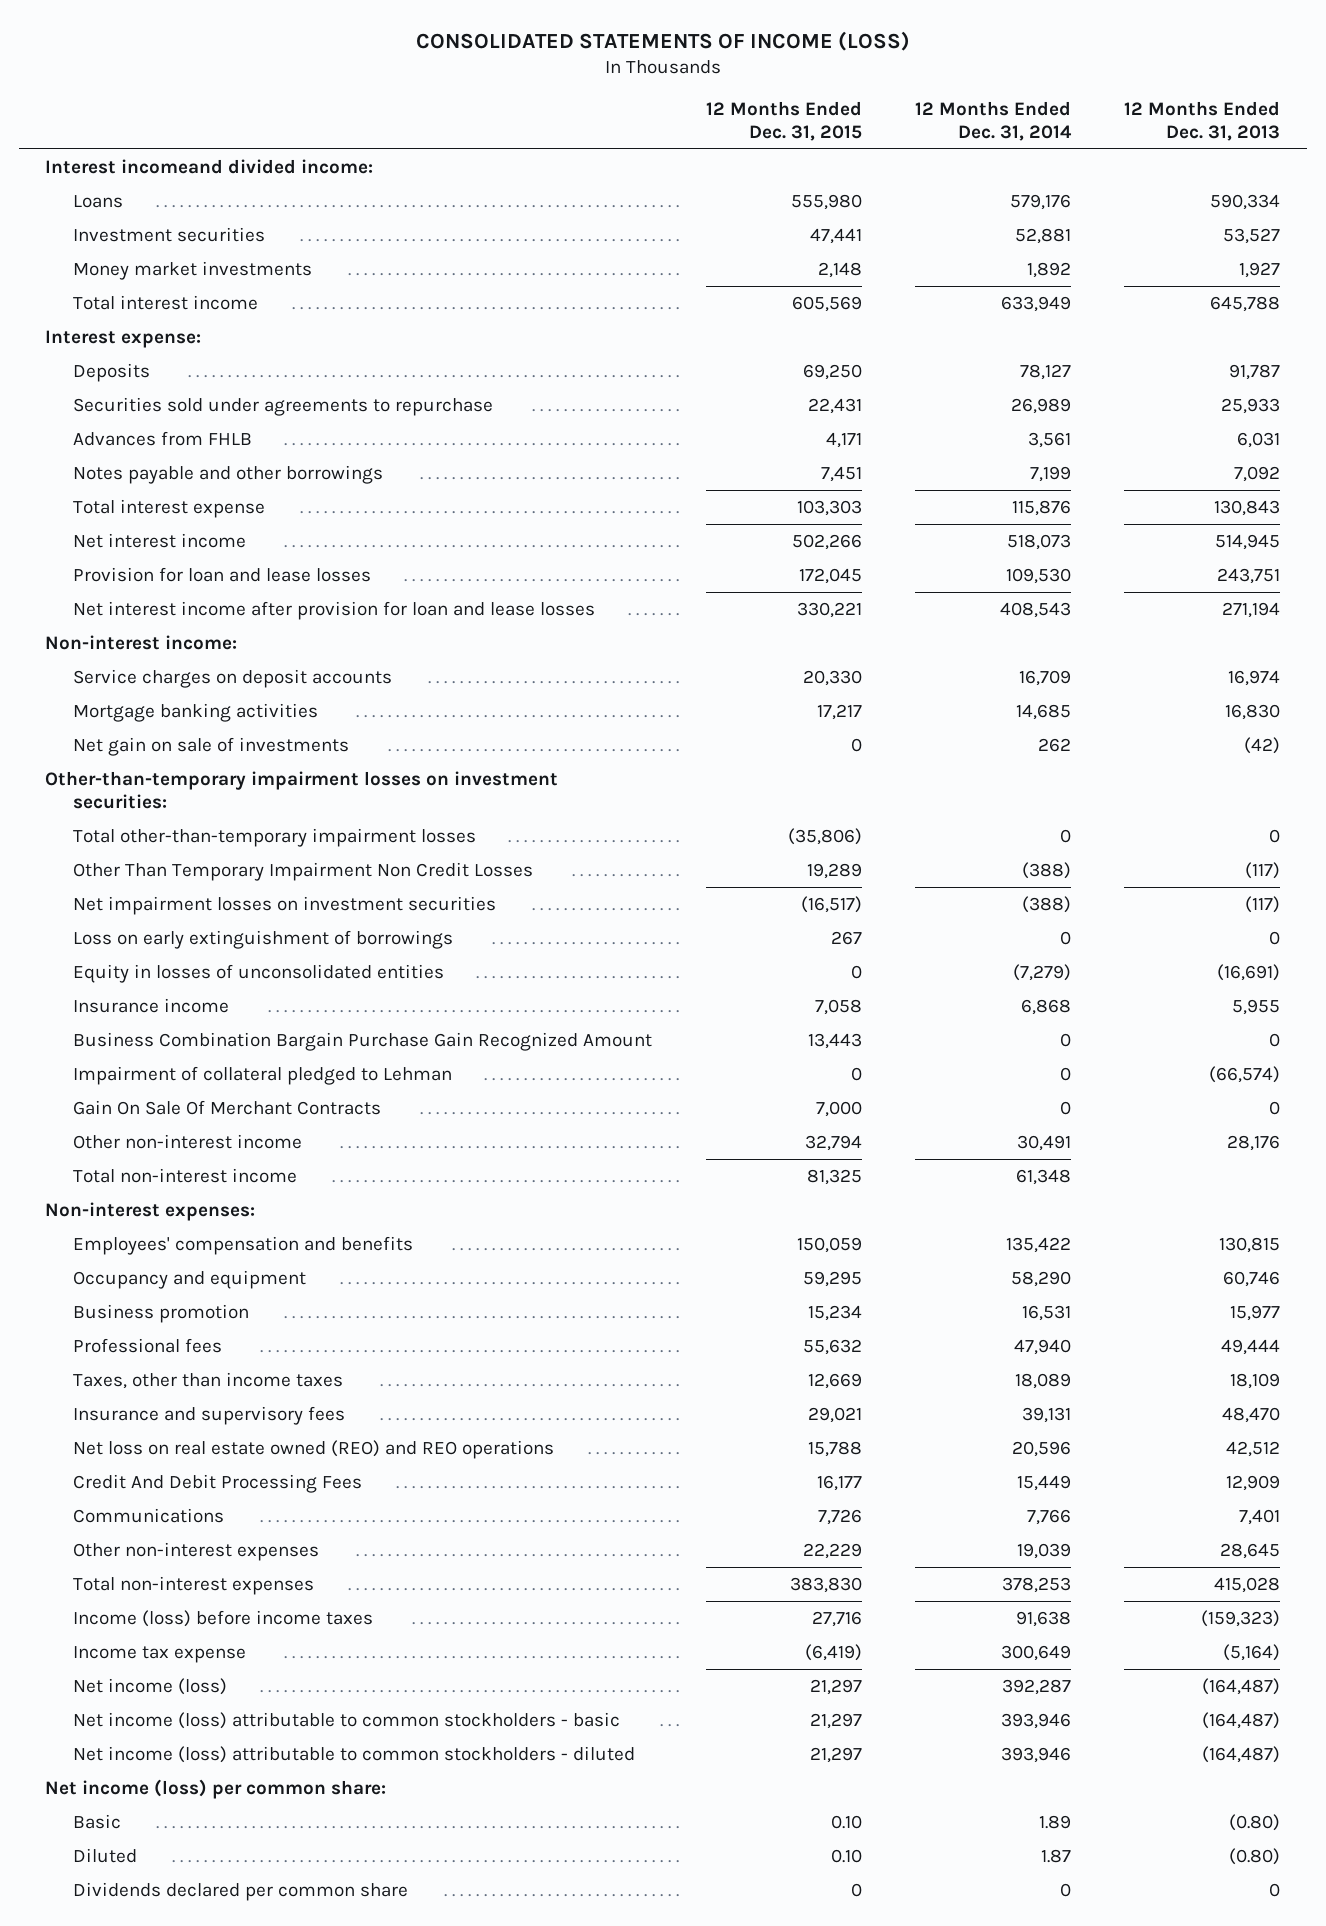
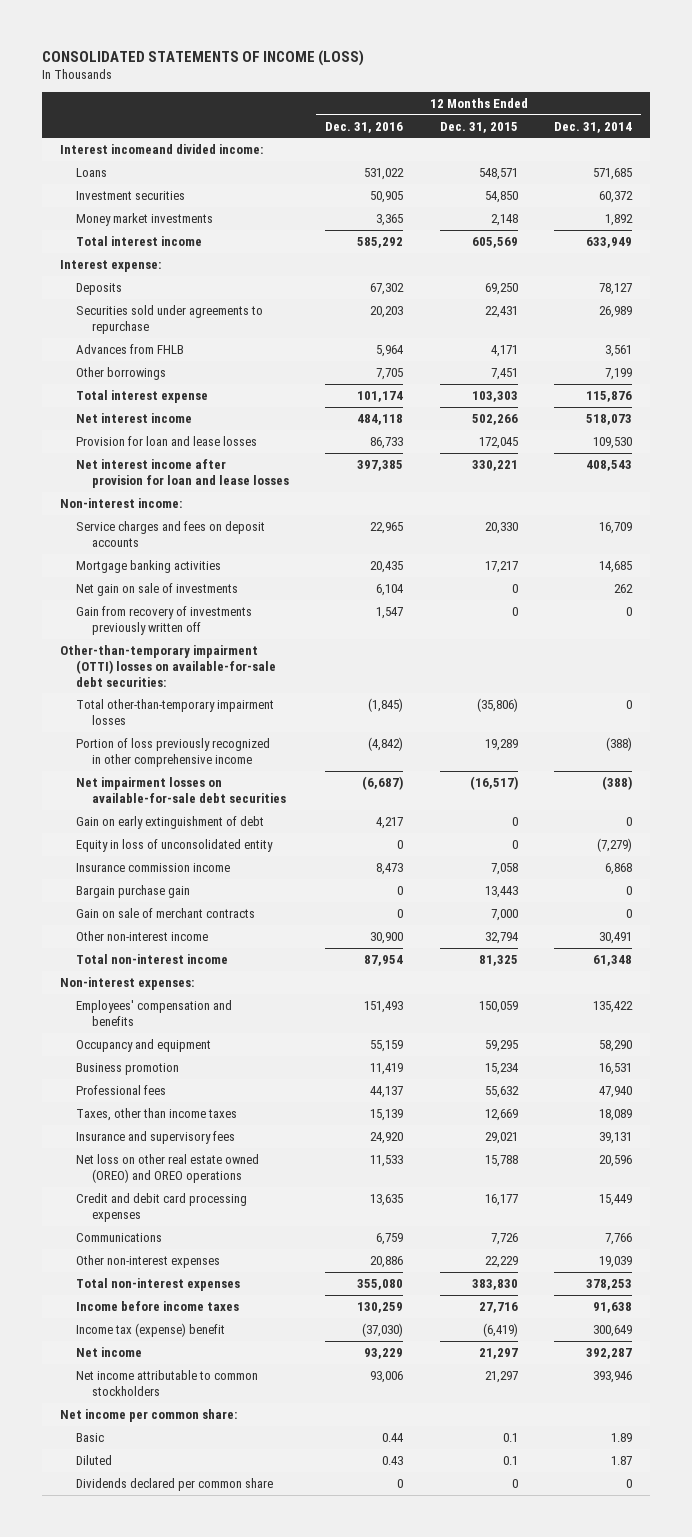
- | 12 Months Ended Dec. 31, 2015 | 12 Months Ended Dec. 31, 2014 | 12 Months Ended Dec. 31, 2013
+ | 12 Months Ended Dec. 31, 2016 | 12 Months Ended Dec. 31, 2015 | 12 Months Ended Dec. 31, 2014
- Loans | 555,980 | 579,176 | 590,334
- Investment securities | 47,441 | 52,881 | 53,527
+ Loans | 531,022 | 548,571 | 571,685
+ Investment securities | 50,905 | 54,850 | 60,372
- Notes payable and other borrowings | 7,451 | 7,199 | 7,092
+ Other borrowings | 7,705 | 7,451 | 7,199
- Service charges on deposit accounts | 20,330 | 16,709 | 16,974
+ Service charges and fees on deposit accounts | 22,965 | 20,330 | 16,709
- Other-than-temporary impairment losses on investment securities:
+ Gain from recovery of investments previously written off | 1,547 | 0 | 0
+ Other-than-temporary impairment (OTTI) losses on available-for-sale debt securities:
- Other Than Temporary Impairment Non Credit Losses | 19,289 | (388) | (117)
- Net impairment losses on investment securities | (16,517) | (388) | (117)
- Loss on early extinguishment of borrowings | 267 | 0 | 0
- Equity in losses of unconsolidated entities | 0 | (7,279) | (16,691)
- Insurance income | 7,058 | 6,868 | 5,955
- Business Combination Bargain Purchase Gain Recognized Amount | 13,443 | 0 | 0
- Impairment of collateral pledged to Lehman | 0 | 0 | (66,574)
- Gain On Sale Of Merchant Contracts | 7,000 | 0 | 0
+ Portion of loss previously recognized in other comprehensive income | (4,842) | 19,289 | (388)
+ Net impairment losses on available-for-sale debt securities | (6,687) | (16,517) | (388)
+ Gain on early extinguishment of debt | 4,217 | 0 | 0
+ Equity in loss of unconsolidated entity | 0 | 0 | (7,279)
+ Insurance commission income | 8,473 | 7,058 | 6,868
+ Bargain purchase gain | 0 | 13,443 | 0
+ Gain on sale of merchant contracts | 0 | 7,000 | 0
- Net loss on real estate owned (REO) and REO operations | 15,788 | 20,596 | 42,512
- Credit And Debit Processing Fees | 16,177 | 15,449 | 12,909
+ Net loss on other real estate owned (OREO) and OREO operations | 11,533 | 15,788 | 20,596
+ Credit and debit card processing expenses | 13,635 | 16,177 | 15,449
- Income (loss) before income taxes | 27,716 | 91,638 | (159,323)
- Income tax expense | (6,419) | 300,649 | (5,164)
- Net income (loss) | 21,297 | 392,287 | (164,487)
- Net income (loss) attributable to common stockholders - basic | 21,297 | 393,946 | (164,487)
- Net income (loss) attributable to common stockholders - diluted | 21,297 | 393,946 | (164,487)
- Net income (loss) per common share:
- Basic | 0.10 | 1.89 | (0.80)
- Diluted | 0.10 | 1.87 | (0.80)
+ Income before income taxes | 130,259 | 27,716 | 91,638
+ Income tax (expense) benefit | (37,030) | (6,419) | 300,649
+ Net income | 93,229 | 21,297 | 392,287
+ Net income attributable to common stockholders | 93,006 | 21,297 | 393,946
+ Net income per common share:
+ Basic | 0.44 | 0.1 | 1.89
+ Diluted | 0.43 | 0.1 | 1.87

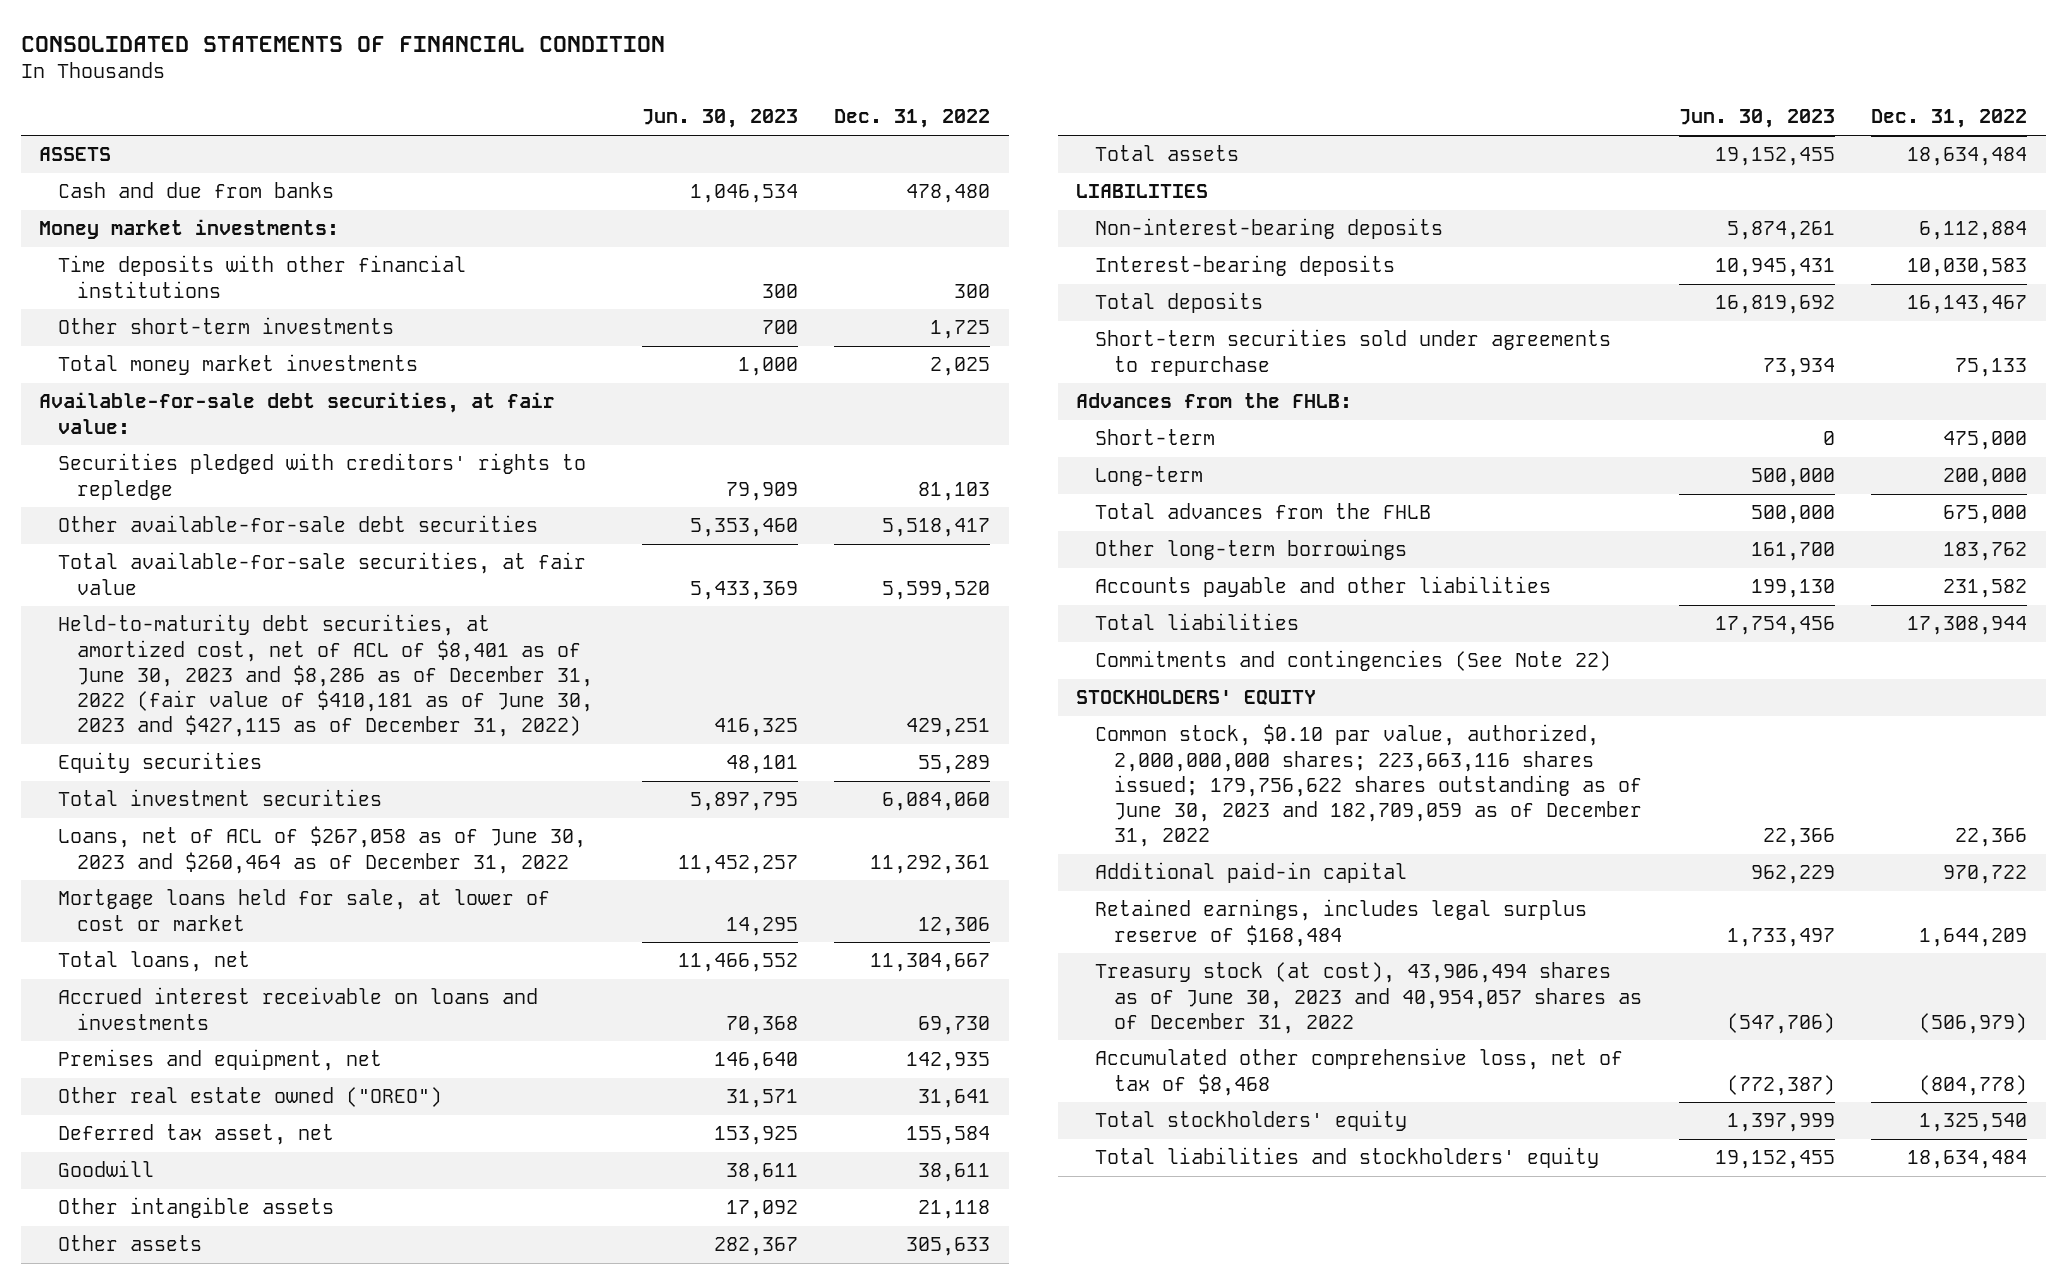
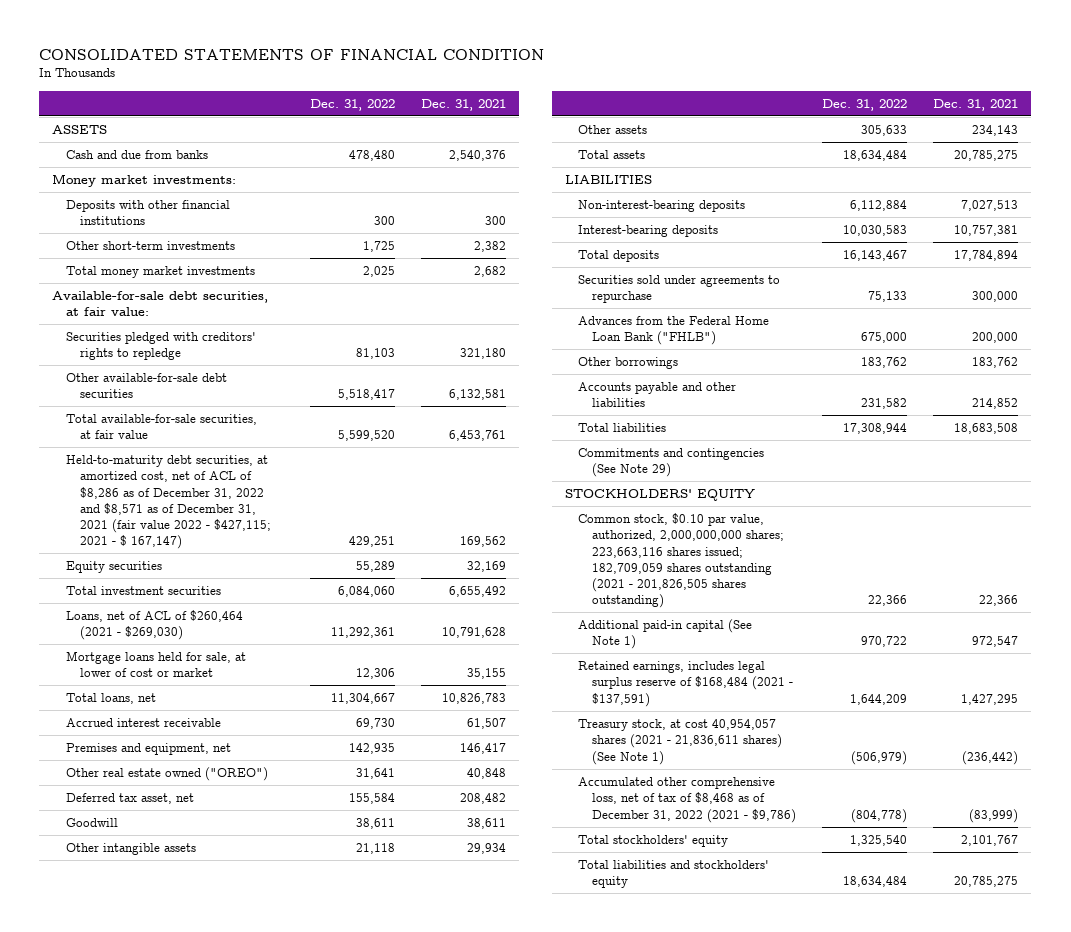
- | Jun. 30, 2023 | Dec. 31, 2022
+ | Dec. 31, 2022 | Dec. 31, 2021
- Time deposits with other financial institutions | 300 | 300
+ Deposits with other financial institutions | 300 | 300
- Held-to-maturity debt securities, at amortized cost, net of ACL of $8,401 as of June 30, 2023 and $8,286 as of December 31, 2022 (fair value of $410,181 as of June 30, 2023 and $427,115 as of December 31, 2022) | 416,325 | 429,251
+ Held-to-maturity debt securities, at amortized cost, net of ACL of $8,286 as of December 31, 2022 and $8,571 as of December 31, 2021 (fair value 2022 - $427,115; 2021 - $ 167,147) | 429,251 | 169,562
- Loans, net of ACL of $267,058 as of June 30, 2023 and $260,464 as of December 31, 2022 | 11,452,257 | 11,292,361
+ Loans, net of ACL of $260,464 (2021 - $269,030) | 11,292,361 | 10,791,628
- Accrued interest receivable on loans and investments | 70,368 | 69,730
+ Accrued interest receivable | 69,730 | 61,507
- Short-term securities sold under agreements to repurchase | 73,934 | 75,133
- Advances from the FHLB:
- Short-term | 0 | 475,000
- Long-term | 500,000 | 200,000
- Total advances from the FHLB | 500,000 | 675,000
- Other long-term borrowings | 161,700 | 183,762
+ Securities sold under agreements to repurchase | 75,133 | 300,000
+ Advances from the Federal Home Loan Bank ("FHLB") | 675,000 | 200,000
+ Other borrowings | 183,762 | 183,762
- Commitments and contingencies (See Note 22)
+ Commitments and contingencies (See Note 29)
- Common stock, $0.10 par value, authorized, 2,000,000,000 shares; 223,663,116 shares issued; 179,756,622 shares outstanding as of June 30, 2023 and 182,709,059 as of December 31, 2022 | 22,366 | 22,366
- Additional paid-in capital | 962,229 | 970,722
- Retained earnings, includes legal surplus reserve of $168,484 | 1,733,497 | 1,644,209
- Treasury stock (at cost), 43,906,494 shares as of June 30, 2023 and 40,954,057 shares as of December 31, 2022 | (547,706) | (506,979)
- Accumulated other comprehensive loss, net of tax of $8,468 | (772,387) | (804,778)
+ Common stock, $0.10 par value, authorized, 2,000,000,000 shares; 223,663,116 shares issued; 182,709,059 shares outstanding (2021 - 201,826,505 shares outstanding) | 22,366 | 22,366
+ Additional paid-in capital (See Note 1) | 970,722 | 972,547
+ Retained earnings, includes legal surplus reserve of $168,484 (2021 - $137,591) | 1,644,209 | 1,427,295
+ Treasury stock, at cost 40,954,057 shares (2021 - 21,836,611 shares) (See Note 1) | (506,979) | (236,442)
+ Accumulated other comprehensive loss, net of tax of $8,468 as of December 31, 2022 (2021 - $9,786) | (804,778) | (83,999)

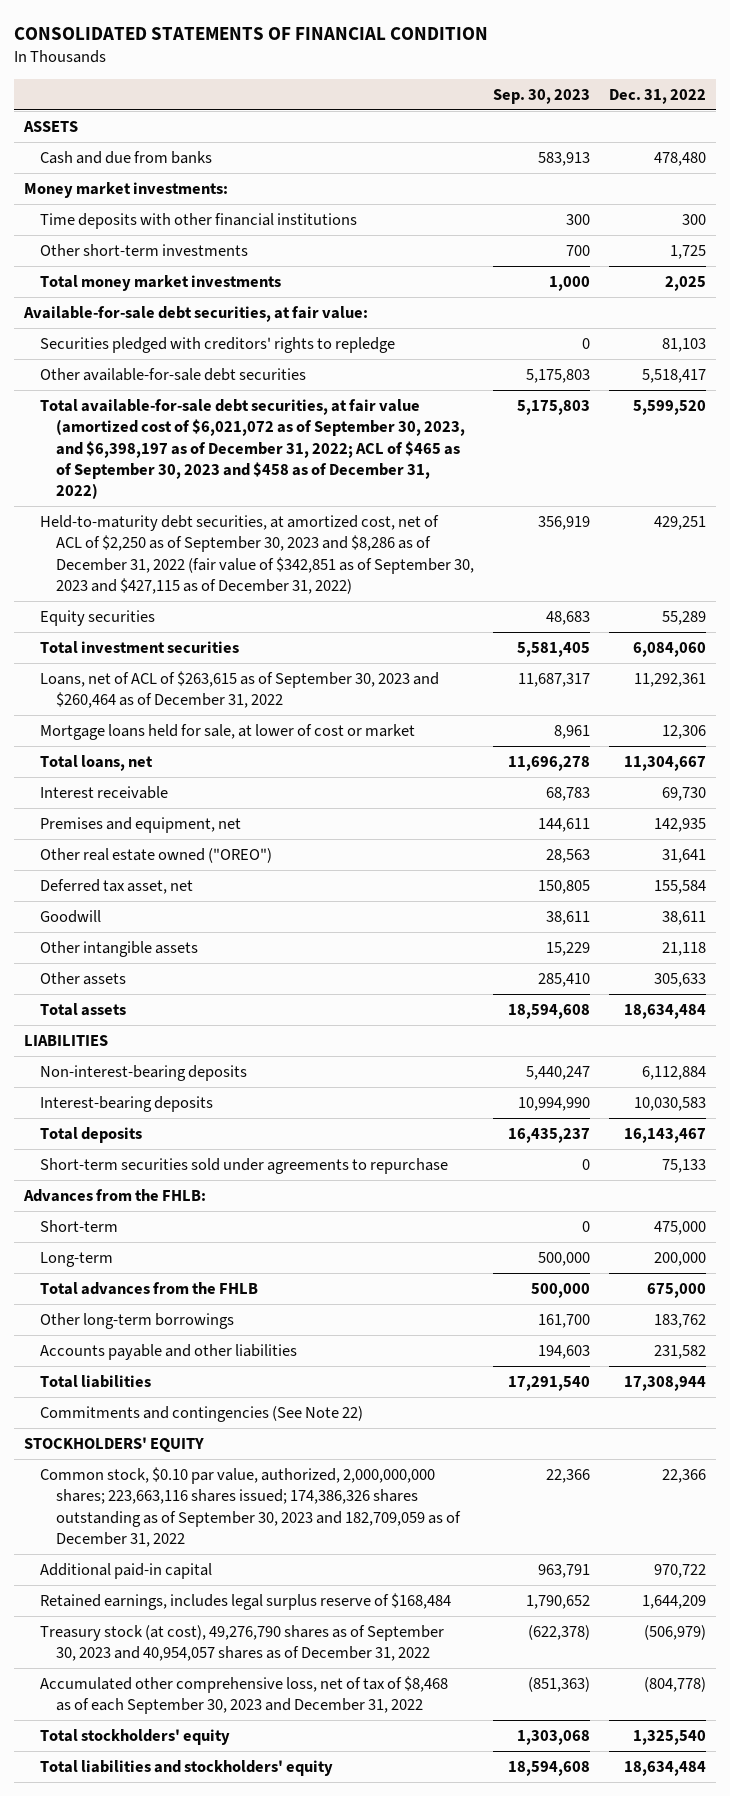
- | Dec. 31, 2022 | Dec. 31, 2021
+ | Sep. 30, 2023 | Dec. 31, 2022
- Deposits with other financial institutions | 300 | 300
+ Time deposits with other financial institutions | 300 | 300
- Total available-for-sale securities, at fair value | 5,599,520 | 6,453,761
- Held-to-maturity debt securities, at amortized cost, net of ACL of $8,286 as of December 31, 2022 and $8,571 as of December 31, 2021 (fair value 2022 - $427,115; 2021 - $ 167,147) | 429,251 | 169,562
+ Total available-for-sale debt securities, at fair value (amortized cost of $6,021,072 as of September 30, 2023, and $6,398,197 as of December 31, 2022; ACL of $465 as of September 30, 2023 and $458 as of December 31, 2022) | 5,175,803 | 5,599,520
+ Held-to-maturity debt securities, at amortized cost, net of ACL of $2,250 as of September 30, 2023 and $8,286 as of December 31, 2022 (fair value of $342,851 as of September 30, 2023 and $427,115 as of December 31, 2022) | 356,919 | 429,251
- Loans, net of ACL of $260,464 (2021 - $269,030) | 11,292,361 | 10,791,628
+ Loans, net of ACL of $263,615 as of September 30, 2023 and $260,464 as of December 31, 2022 | 11,687,317 | 11,292,361
- Accrued interest receivable | 69,730 | 61,507
+ Interest receivable | 68,783 | 69,730
- Securities sold under agreements to repurchase | 75,133 | 300,000
- Advances from the Federal Home Loan Bank ("FHLB") | 675,000 | 200,000
- Other borrowings | 183,762 | 183,762
+ Short-term securities sold under agreements to repurchase | 0 | 75,133
+ Advances from the FHLB:
+ Short-term | 0 | 475,000
+ Long-term | 500,000 | 200,000
+ Total advances from the FHLB | 500,000 | 675,000
+ Other long-term borrowings | 161,700 | 183,762
- Commitments and contingencies (See Note 29)
+ Commitments and contingencies (See Note 22)
- Common stock, $0.10 par value, authorized, 2,000,000,000 shares; 223,663,116 shares issued; 182,709,059 shares outstanding (2021 - 201,826,505 shares outstanding) | 22,366 | 22,366
- Additional paid-in capital (See Note 1) | 970,722 | 972,547
- Retained earnings, includes legal surplus reserve of $168,484 (2021 - $137,591) | 1,644,209 | 1,427,295
- Treasury stock, at cost 40,954,057 shares (2021 - 21,836,611 shares) (See Note 1) | (506,979) | (236,442)
- Accumulated other comprehensive loss, net of tax of $8,468 as of December 31, 2022 (2021 - $9,786) | (804,778) | (83,999)
+ Common stock, $0.10 par value, authorized, 2,000,000,000 shares; 223,663,116 shares issued; 174,386,326 shares outstanding as of September 30, 2023 and 182,709,059 as of December 31, 2022 | 22,366 | 22,366
+ Additional paid-in capital | 963,791 | 970,722
+ Retained earnings, includes legal surplus reserve of $168,484 | 1,790,652 | 1,644,209
+ Treasury stock (at cost), 49,276,790 shares as of September 30, 2023 and 40,954,057 shares as of December 31, 2022 | (622,378) | (506,979)
+ Accumulated other comprehensive loss, net of tax of $8,468 as of each September 30, 2023 and December 31, 2022 | (851,363) | (804,778)

